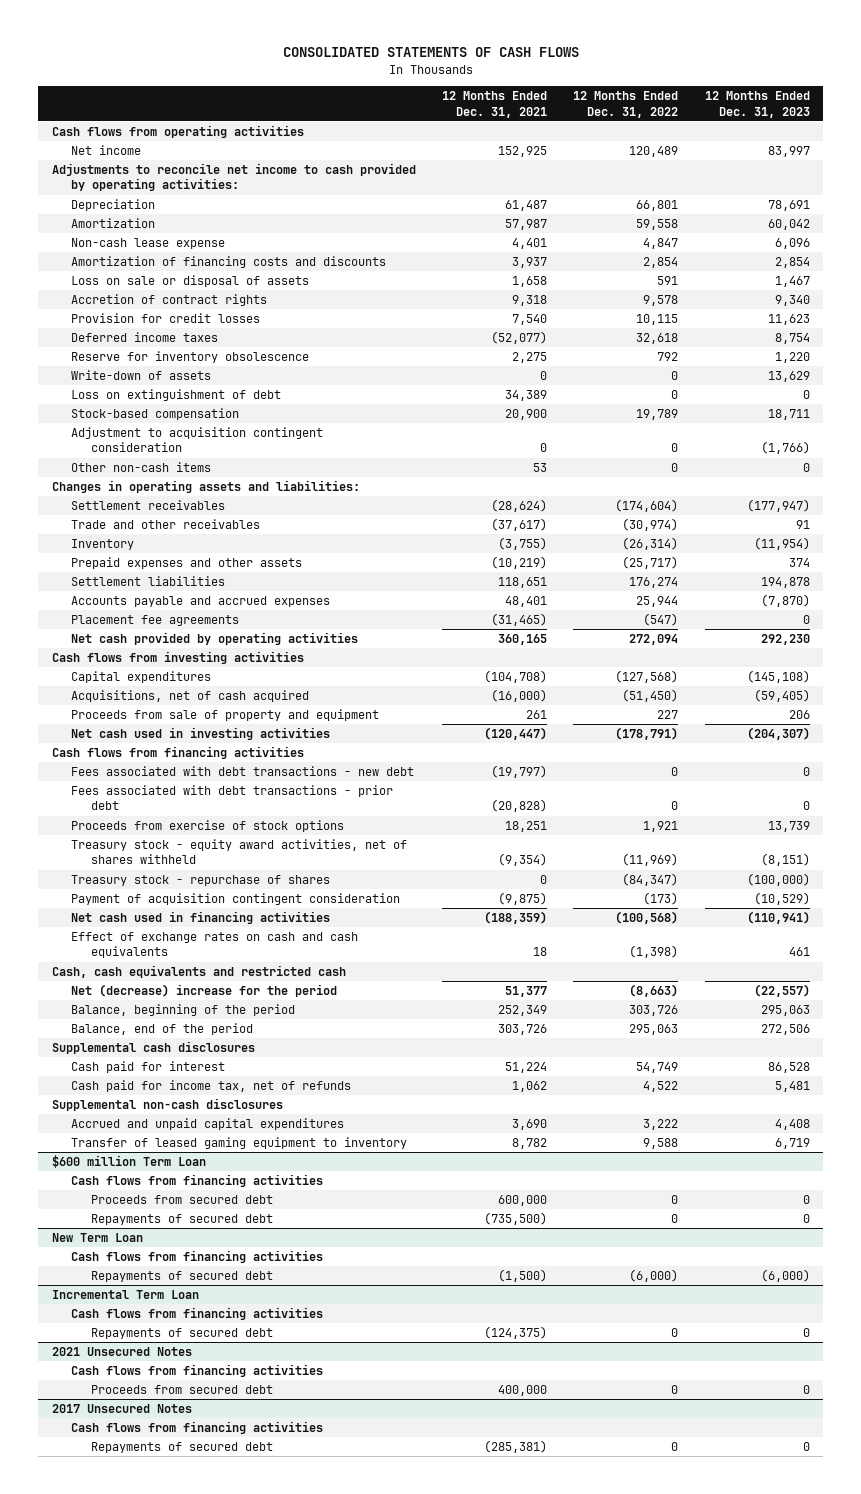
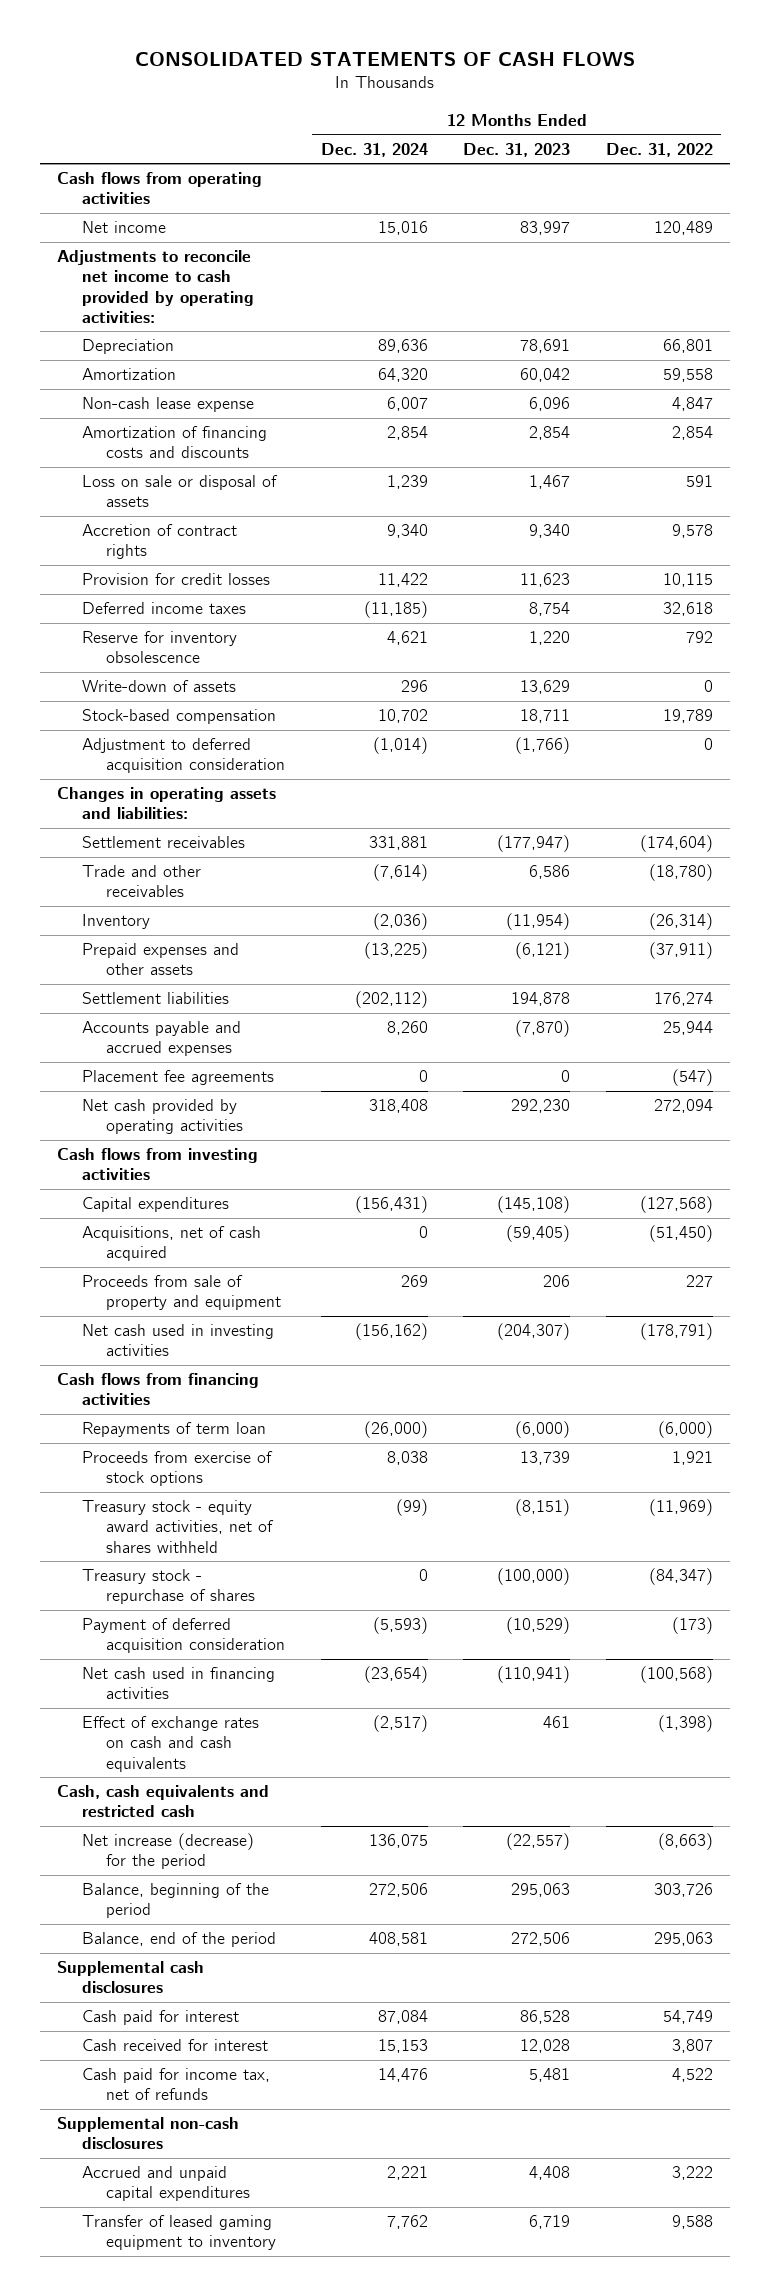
- | 12 Months Ended Dec. 31, 2021 | 12 Months Ended Dec. 31, 2022 | 12 Months Ended Dec. 31, 2023
+ | 12 Months Ended Dec. 31, 2024 | 12 Months Ended Dec. 31, 2023 | 12 Months Ended Dec. 31, 2022
- Loss on extinguishment of debt | 34,389 | 0 | 0
- Adjustment to acquisition contingent consideration | 0 | 0 | (1,766)
- Other non-cash items | 53 | 0 | 0
+ Adjustment to deferred acquisition consideration | (1,014) | (1,766) | 0
- Trade and other receivables | (37,617) | (30,974) | 91
+ Trade and other receivables | (7,614) | 6,586 | (18,780)
- Prepaid expenses and other assets | (10,219) | (25,717) | 374
+ Prepaid expenses and other assets | (13,225) | (6,121) | (37,911)
- Fees associated with debt transactions - new debt | (19,797) | 0 | 0
- Fees associated with debt transactions - prior debt | (20,828) | 0 | 0
+ Repayments of term loan | (26,000) | (6,000) | (6,000)
- Payment of acquisition contingent consideration | (9,875) | (173) | (10,529)
+ Payment of deferred acquisition consideration | (5,593) | (10,529) | (173)
- Net (decrease) increase for the period | 51,377 | (8,663) | (22,557)
+ Net increase (decrease) for the period | 136,075 | (22,557) | (8,663)
+ Cash received for interest | 15,153 | 12,028 | 3,807
- $600 million Term Loan
- Cash flows from financing activities
- Proceeds from secured debt | 600,000 | 0 | 0
- Repayments of secured debt | (735,500) | 0 | 0
- New Term Loan
- Cash flows from financing activities
- Repayments of secured debt | (1,500) | (6,000) | (6,000)
- Incremental Term Loan
- Cash flows from financing activities
- Repayments of secured debt | (124,375) | 0 | 0
- 2021 Unsecured Notes
- Cash flows from financing activities
- Proceeds from secured debt | 400,000 | 0 | 0
- 2017 Unsecured Notes
- Cash flows from financing activities
- Repayments of secured debt | (285,381) | 0 | 0

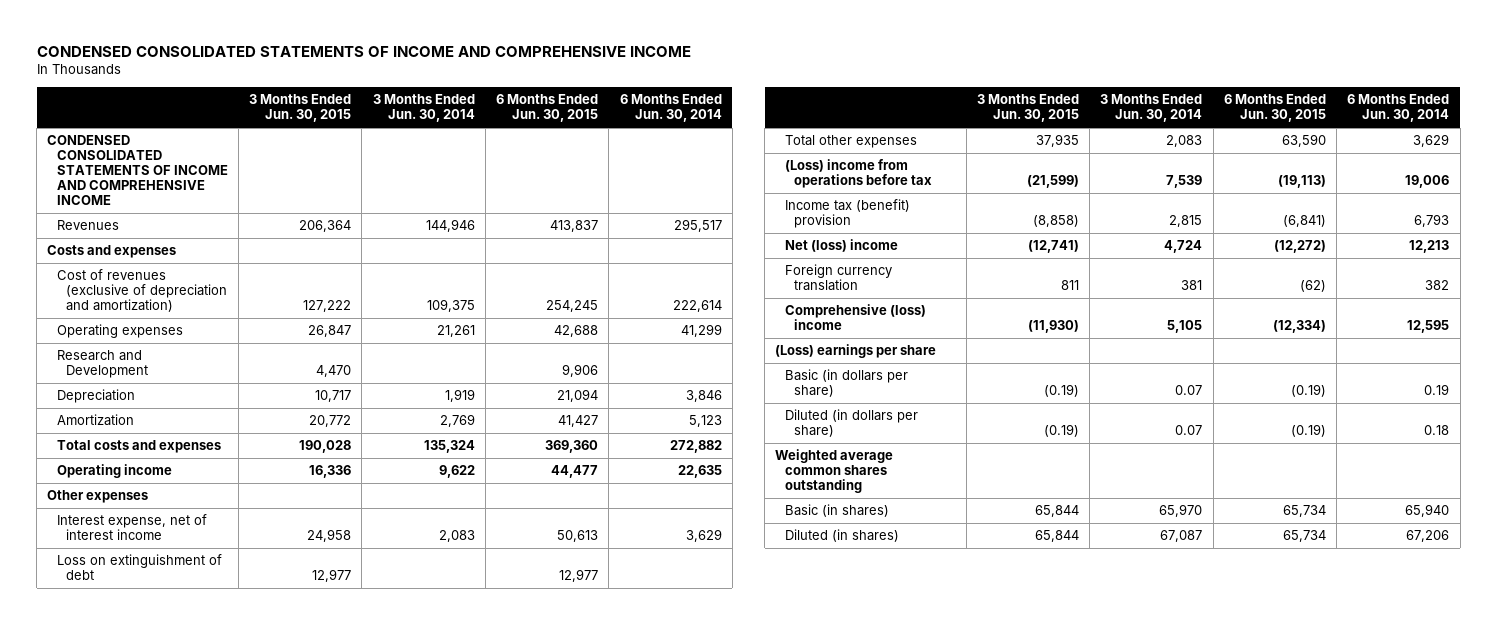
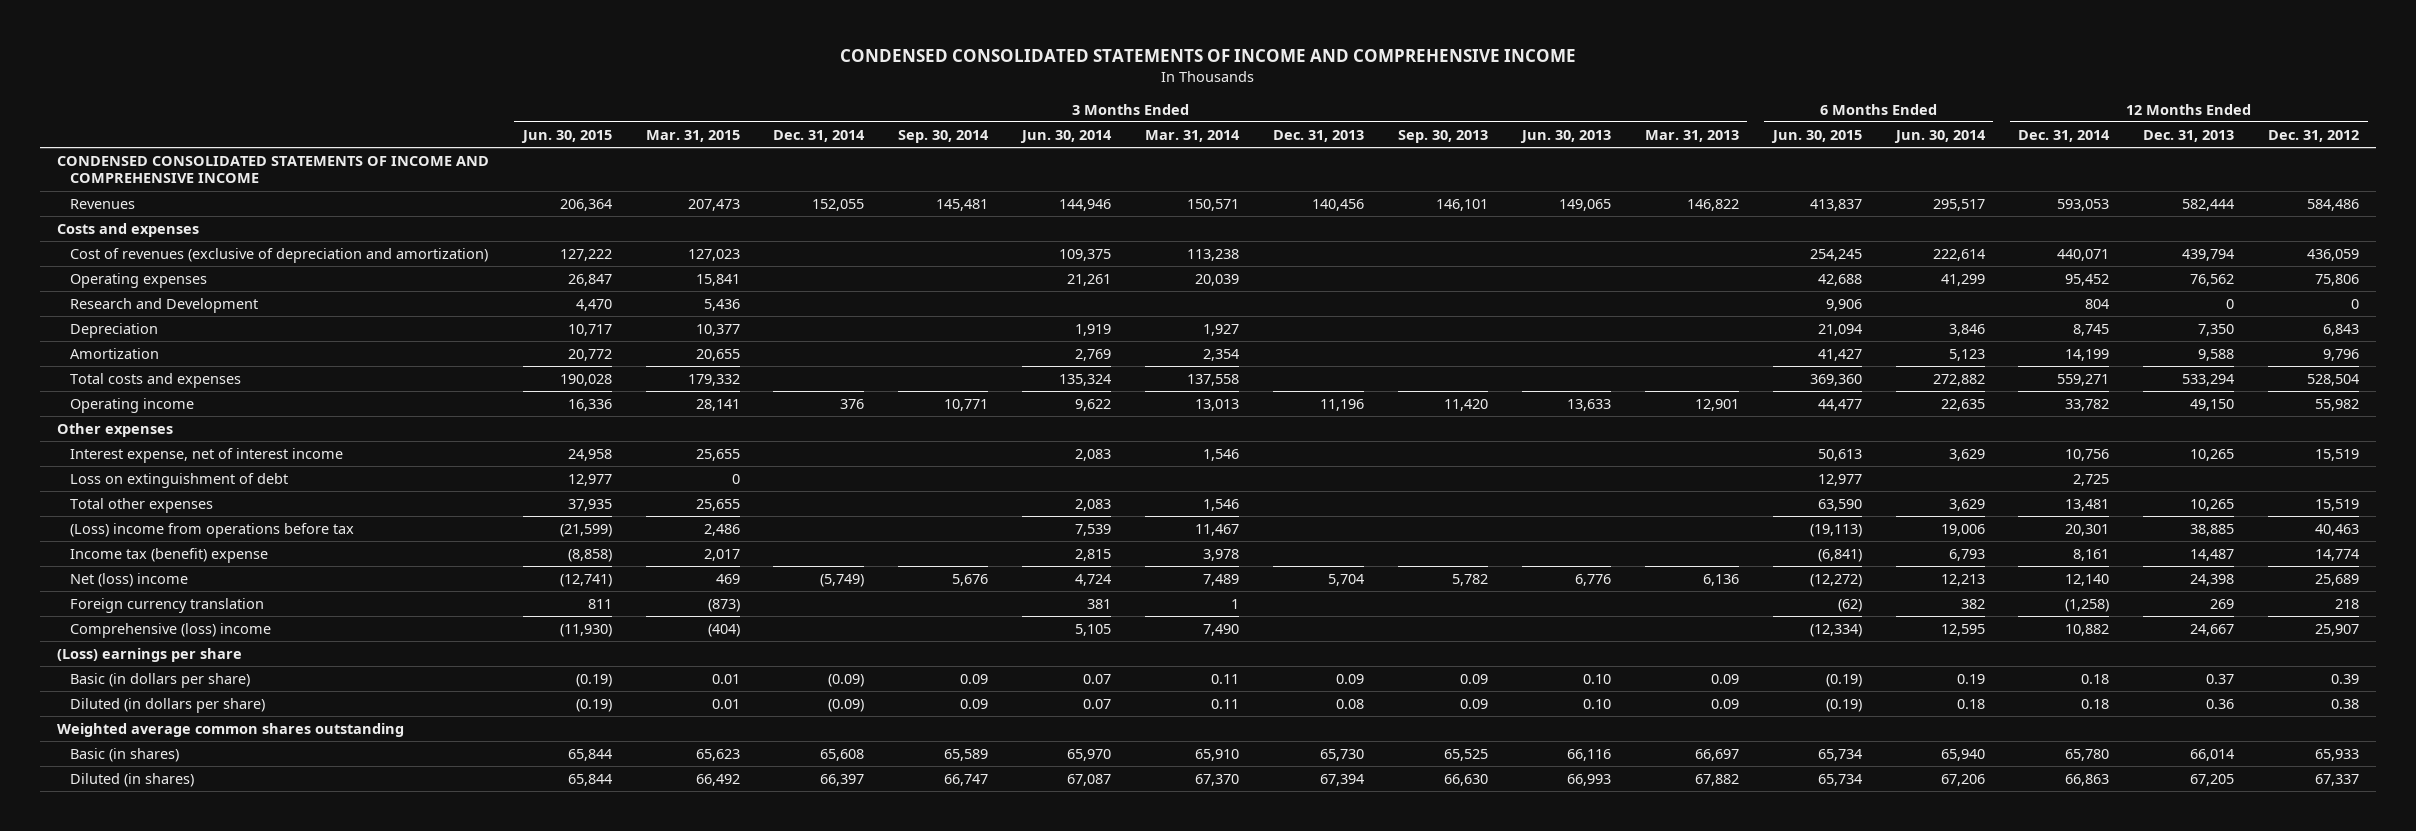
- | 3 Months Ended Jun. 30, 2015 | 3 Months Ended Jun. 30, 2014 | 6 Months Ended Jun. 30, 2015 | 6 Months Ended Jun. 30, 2014
+ | 3 Months Ended Jun. 30, 2015 | 3 Months Ended Mar. 31, 2015 | 3 Months Ended Dec. 31, 2014 | 3 Months Ended Sep. 30, 2014 | 3 Months Ended Jun. 30, 2014 | 3 Months Ended Mar. 31, 2014 | 3 Months Ended Dec. 31, 2013 | 3 Months Ended Sep. 30, 2013 | 3 Months Ended Jun. 30, 2013 | 3 Months Ended Mar. 31, 2013 | 6 Months Ended Jun. 30, 2015 | 6 Months Ended Jun. 30, 2014 | 12 Months Ended Dec. 31, 2014 | 12 Months Ended Dec. 31, 2013 | 12 Months Ended Dec. 31, 2012
- Income tax (benefit) provision | (8,858) | 2,815 | (6,841) | 6,793
+ Income tax (benefit) expense | (8,858) | 2,017 | | | 2,815 | 3,978 | | | | | (6,841) | 6,793 | 8,161 | 14,487 | 14,774

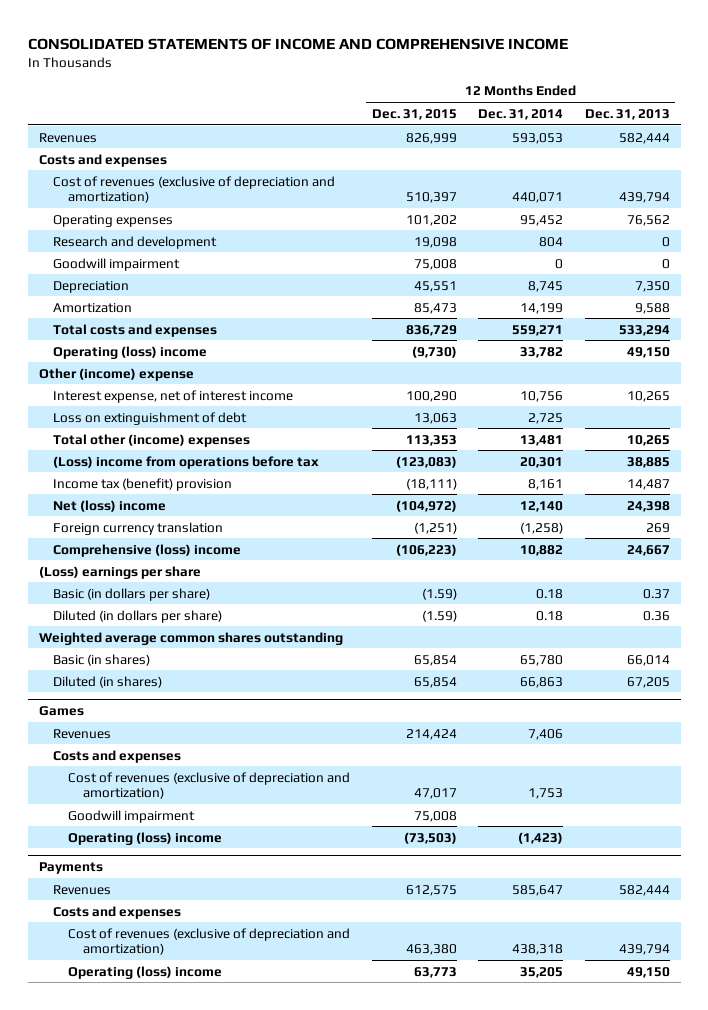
- CONDENSED CONSOLIDATED STATEMENTS OF INCOME AND COMPREHENSIVE INCOME
+ CONSOLIDATED STATEMENTS OF INCOME AND COMPREHENSIVE INCOME
- | 3 Months Ended Jun. 30, 2015 | 3 Months Ended Mar. 31, 2015 | 3 Months Ended Dec. 31, 2014 | 3 Months Ended Sep. 30, 2014 | 3 Months Ended Jun. 30, 2014 | 3 Months Ended Mar. 31, 2014 | 3 Months Ended Dec. 31, 2013 | 3 Months Ended Sep. 30, 2013 | 3 Months Ended Jun. 30, 2013 | 3 Months Ended Mar. 31, 2013 | 6 Months Ended Jun. 30, 2015 | 6 Months Ended Jun. 30, 2014 | 12 Months Ended Dec. 31, 2014 | 12 Months Ended Dec. 31, 2013 | 12 Months Ended Dec. 31, 2012
+ | 12 Months Ended Dec. 31, 2015 | 12 Months Ended Dec. 31, 2014 | 12 Months Ended Dec. 31, 2013
- CONDENSED CONSOLIDATED STATEMENTS OF INCOME AND COMPREHENSIVE INCOME
- Research and Development | 4,470 | 5,436 | | | | | | | | | 9,906 | | 804 | 0 | 0
+ Research and development | 19,098 | 804 | 0
+ Goodwill impairment | 75,008 | 0 | 0
- Operating income | 16,336 | 28,141 | 376 | 10,771 | 9,622 | 13,013 | 11,196 | 11,420 | 13,633 | 12,901 | 44,477 | 22,635 | 33,782 | 49,150 | 55,982
- Other expenses
+ Operating (loss) income | (9,730) | 33,782 | 49,150
+ Other (income) expense
- Total other expenses | 37,935 | 25,655 | | | 2,083 | 1,546 | | | | | 63,590 | 3,629 | 13,481 | 10,265 | 15,519
+ Total other (income) expenses | 113,353 | 13,481 | 10,265
- Income tax (benefit) expense | (8,858) | 2,017 | | | 2,815 | 3,978 | | | | | (6,841) | 6,793 | 8,161 | 14,487 | 14,774
+ Income tax (benefit) provision | (18,111) | 8,161 | 14,487
+ Games
+ Revenues | 214,424 | 7,406 |
+ Costs and expenses
+ Cost of revenues (exclusive of depreciation and amortization) | 47,017 | 1,753 |
+ Goodwill impairment | 75,008 | |
+ Operating (loss) income | (73,503) | (1,423) |
+ Payments
+ Revenues | 612,575 | 585,647 | 582,444
+ Costs and expenses
+ Cost of revenues (exclusive of depreciation and amortization) | 463,380 | 438,318 | 439,794
+ Operating (loss) income | 63,773 | 35,205 | 49,150

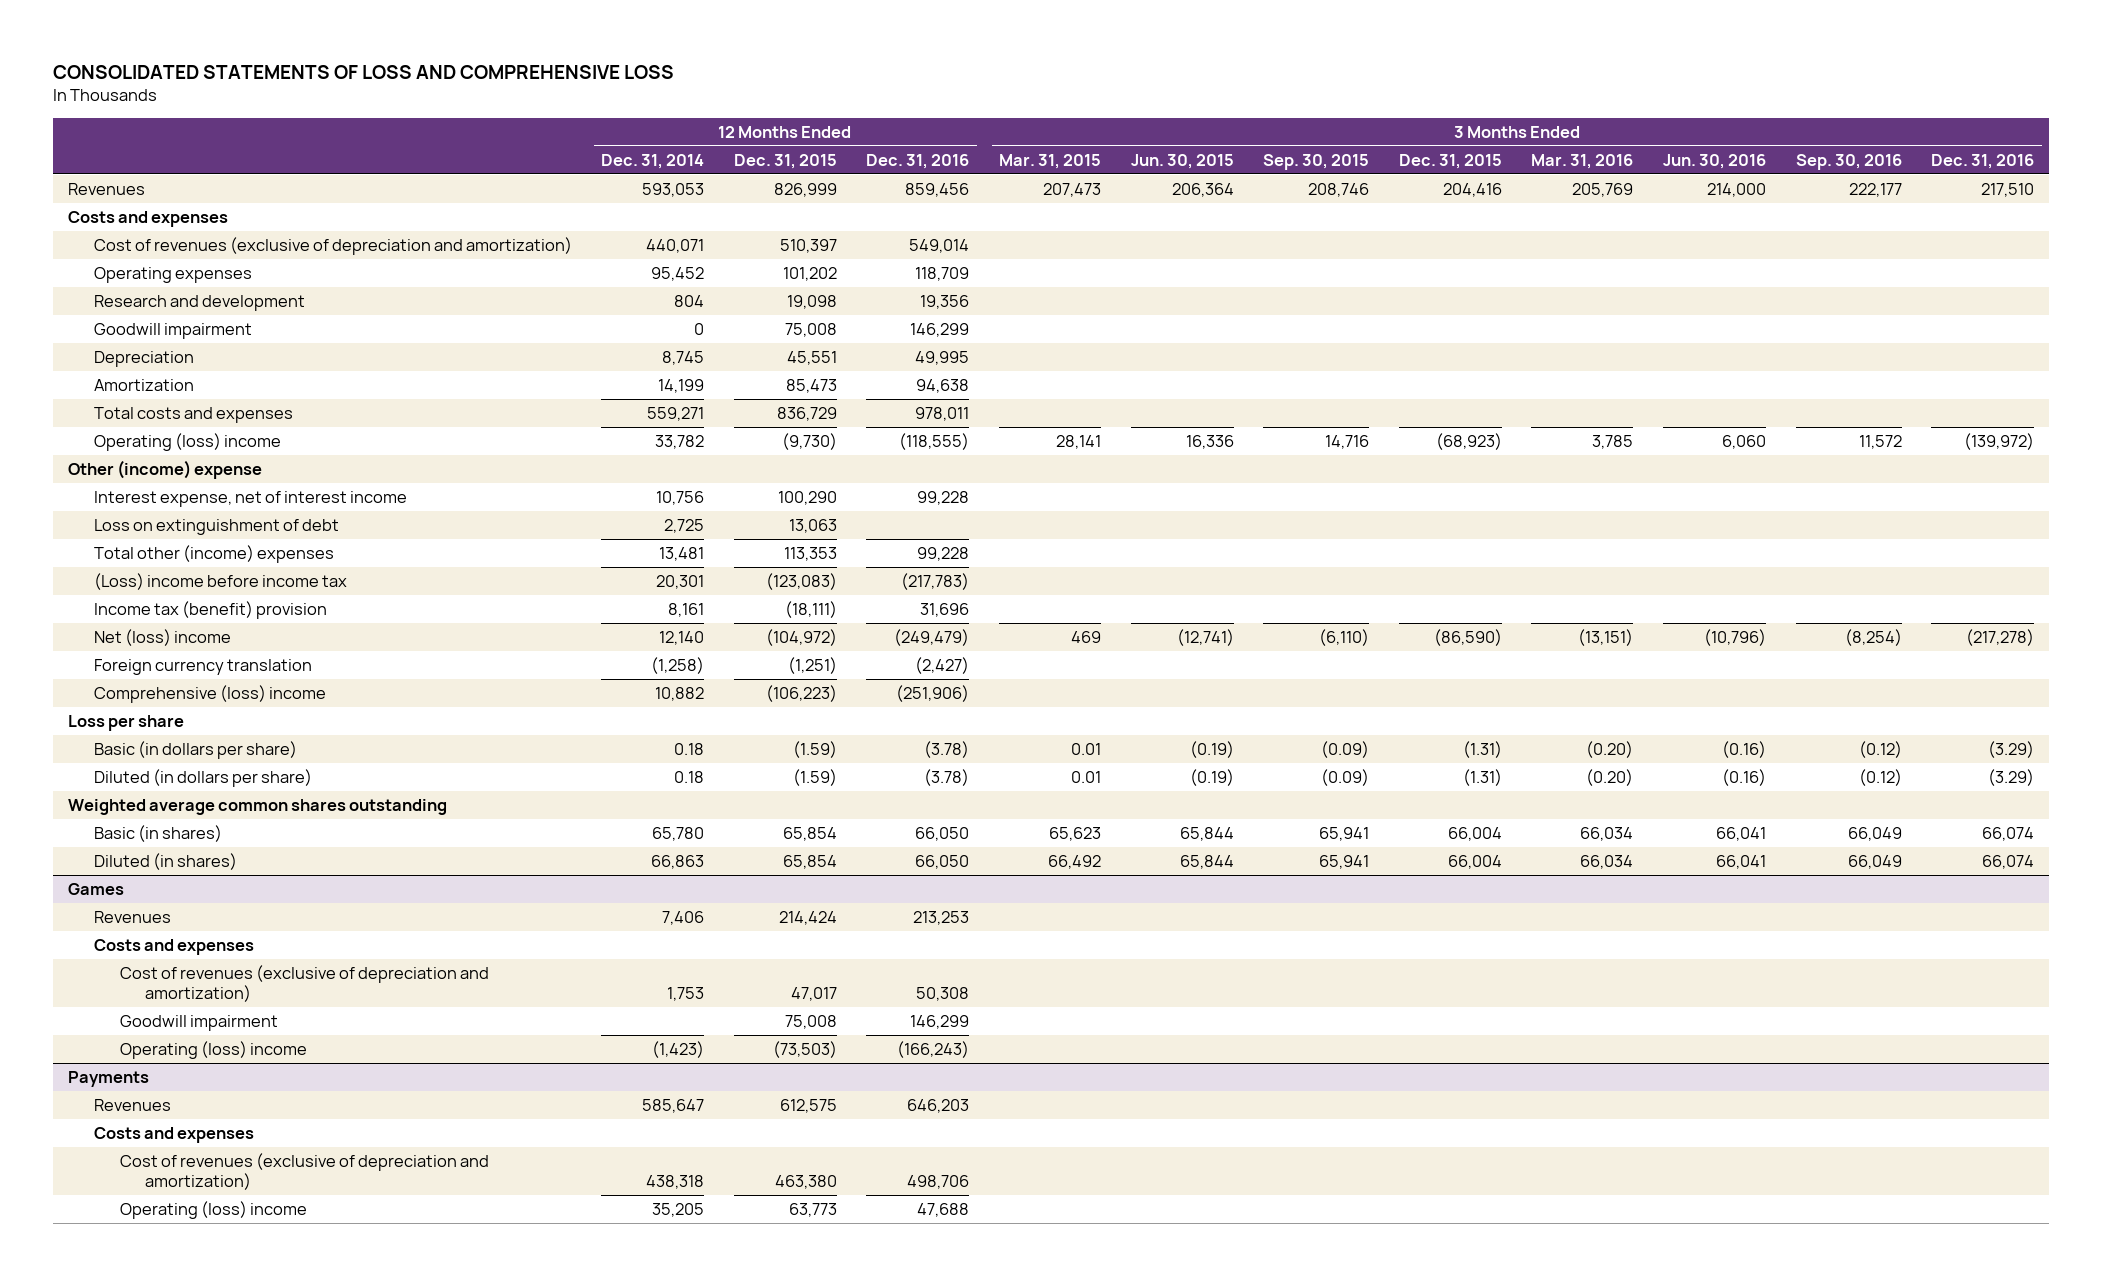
- CONSOLIDATED STATEMENTS OF INCOME AND COMPREHENSIVE INCOME
+ CONSOLIDATED STATEMENTS OF LOSS AND COMPREHENSIVE LOSS
- | 12 Months Ended Dec. 31, 2015 | 12 Months Ended Dec. 31, 2014 | 12 Months Ended Dec. 31, 2013
+ | 12 Months Ended Dec. 31, 2014 | 12 Months Ended Dec. 31, 2015 | 12 Months Ended Dec. 31, 2016 | 3 Months Ended Mar. 31, 2015 | 3 Months Ended Jun. 30, 2015 | 3 Months Ended Sep. 30, 2015 | 3 Months Ended Dec. 31, 2015 | 3 Months Ended Mar. 31, 2016 | 3 Months Ended Jun. 30, 2016 | 3 Months Ended Sep. 30, 2016 | 3 Months Ended Dec. 31, 2016
- (Loss) income from operations before tax | (123,083) | 20,301 | 38,885
+ (Loss) income before income tax | 20,301 | (123,083) | (217,783) | | | | | | | |
- (Loss) earnings per share
+ Loss per share

